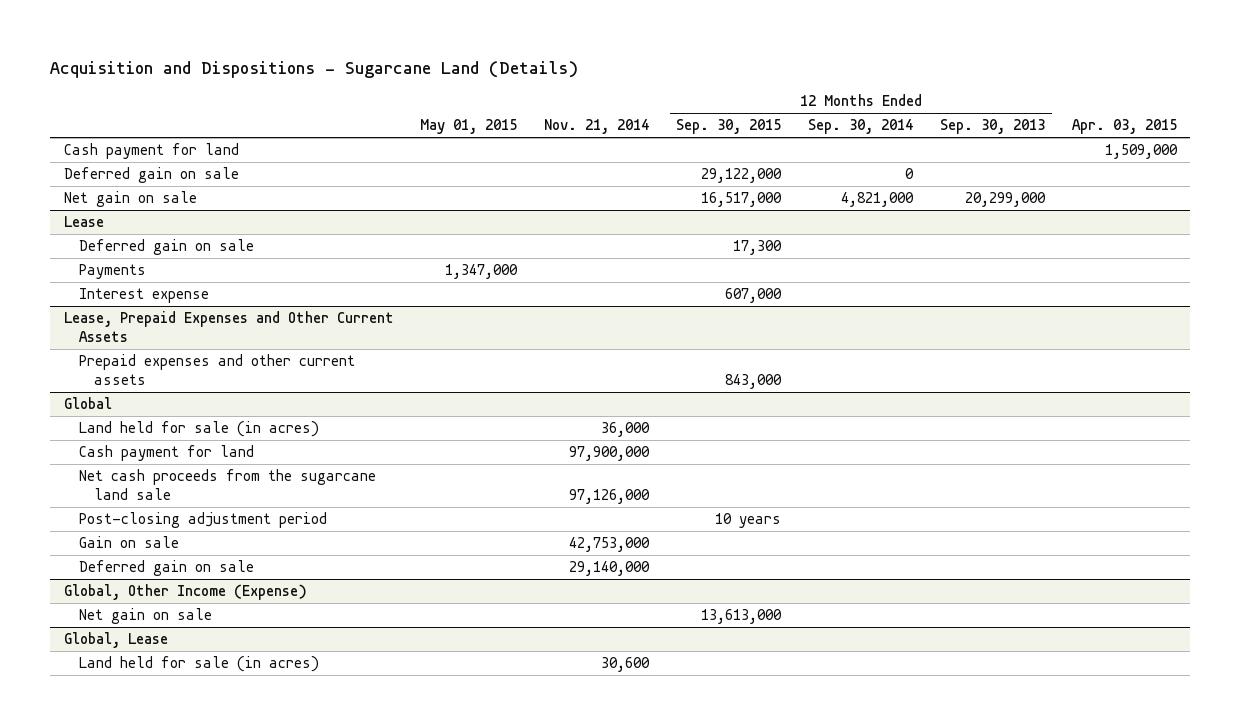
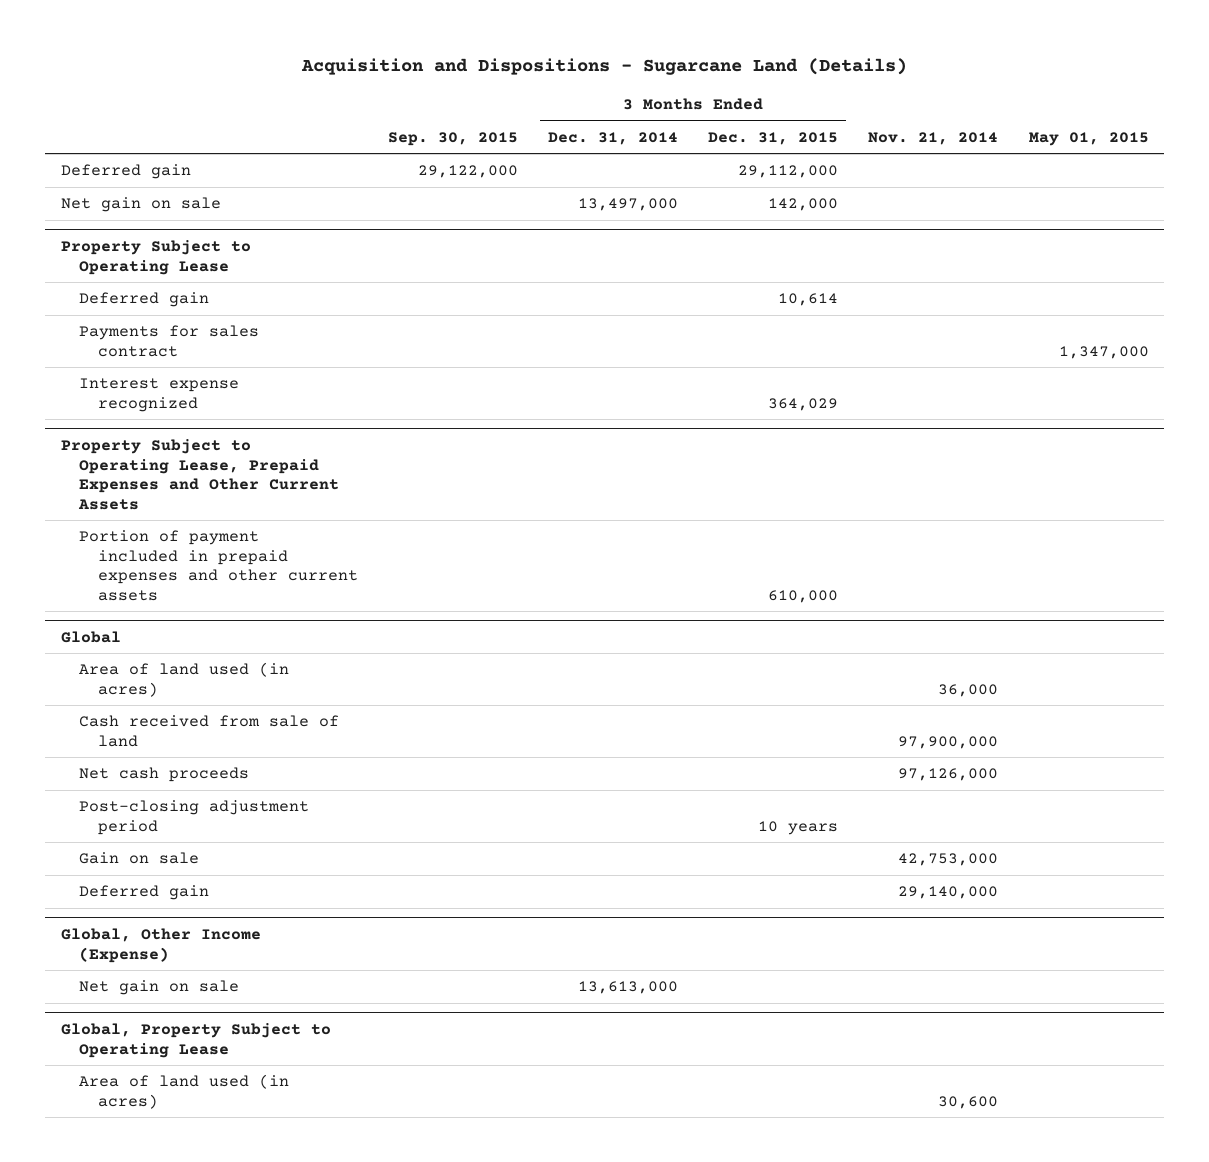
- | May 01, 2015 | Nov. 21, 2014 | 12 Months Ended Sep. 30, 2015 | 12 Months Ended Sep. 30, 2014 | 12 Months Ended Sep. 30, 2013 | Apr. 03, 2015
+ | Sep. 30, 2015 | 3 Months Ended Dec. 31, 2014 | 3 Months Ended Dec. 31, 2015 | Nov. 21, 2014 | May 01, 2015
- Cash payment for land | | | | | | 1,509,000
- Deferred gain on sale | | | 29,122,000 | 0 | |
+ Deferred gain | 29,122,000 | | 29,112,000 | |
- Lease
- Deferred gain on sale | | | 17,300 | | |
- Payments | 1,347,000 | | | | |
- Interest expense | | | 607,000 | | |
- Lease, Prepaid Expenses and Other Current Assets
- Prepaid expenses and other current assets | | | 843,000 | | |
+ Property Subject to Operating Lease
+ Deferred gain | | | 10,614 | |
+ Payments for sales contract | | | | | 1,347,000
+ Interest expense recognized | | | 364,029 | |
+ Property Subject to Operating Lease, Prepaid Expenses and Other Current Assets
+ Portion of payment included in prepaid expenses and other current assets | | | 610,000 | |
@ Global
- Land held for sale (in acres) | | 36,000 | | | |
- Cash payment for land | | 97,900,000 | | | |
- Net cash proceeds from the sugarcane land sale | | 97,126,000 | | | |
+ Area of land used (in acres) | | | | 36,000 |
+ Cash received from sale of land | | | | 97,900,000 |
+ Net cash proceeds | | | | 97,126,000 |
- Deferred gain on sale | | 29,140,000 | | | |
+ Deferred gain | | | | 29,140,000 |
- Global, Lease
- Land held for sale (in acres) | | 30,600 | | | |
+ Global, Property Subject to Operating Lease
+ Area of land used (in acres) | | | | 30,600 |

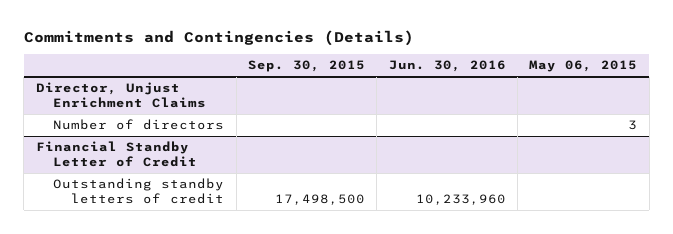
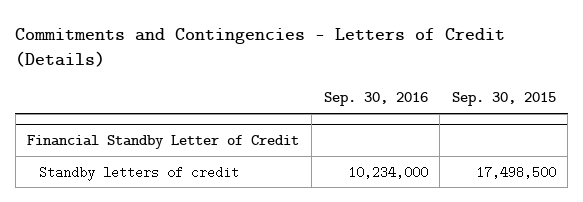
- Commitments and Contingencies (Details)
+ Commitments and Contingencies - Letters of Credit (Details)
- | Sep. 30, 2015 | Jun. 30, 2016 | May 06, 2015
+ | Sep. 30, 2016 | Sep. 30, 2015
- Director, Unjust Enrichment Claims
- Number of directors | | | 3
@ Financial Standby Letter of Credit
- Outstanding standby letters of credit | 17,498,500 | 10,233,960 |
+ Standby letters of credit | 10,234,000 | 17,498,500

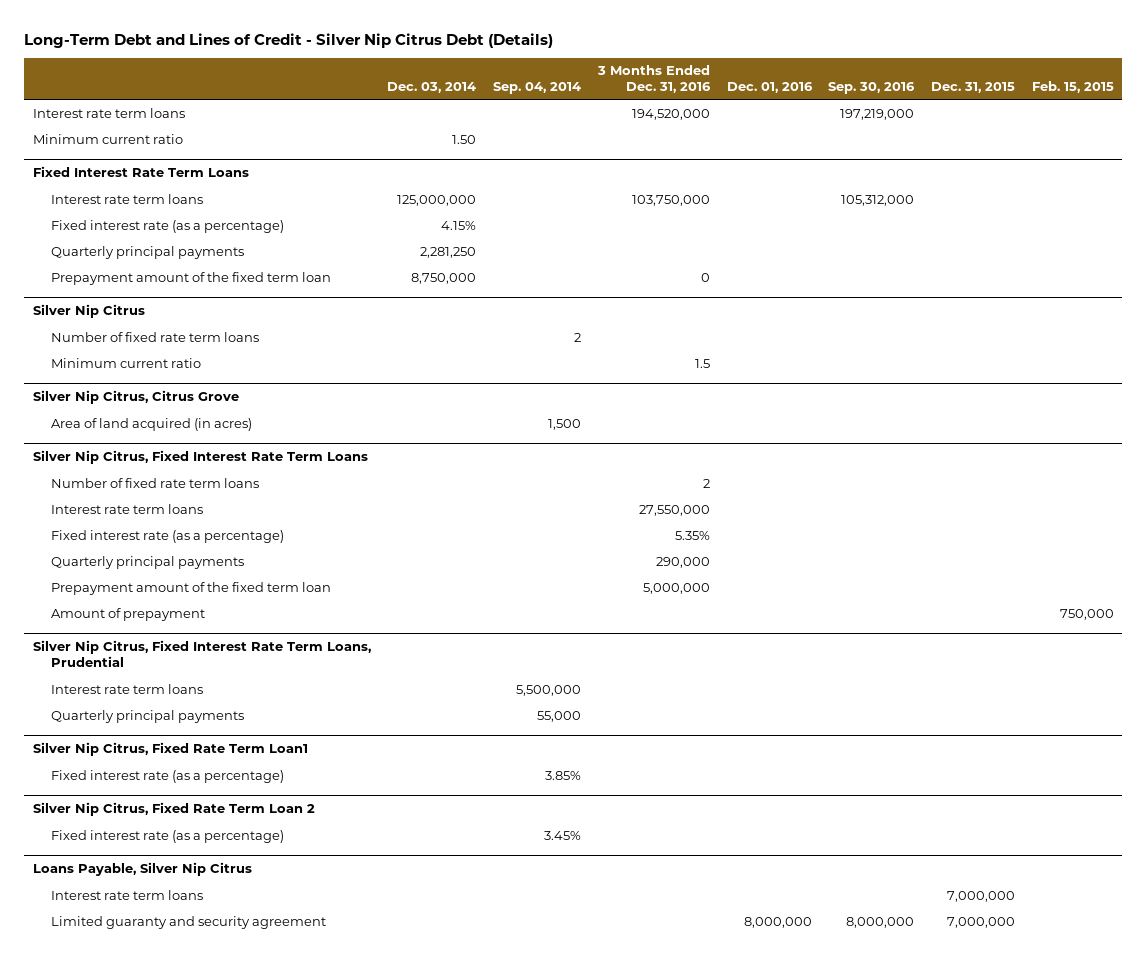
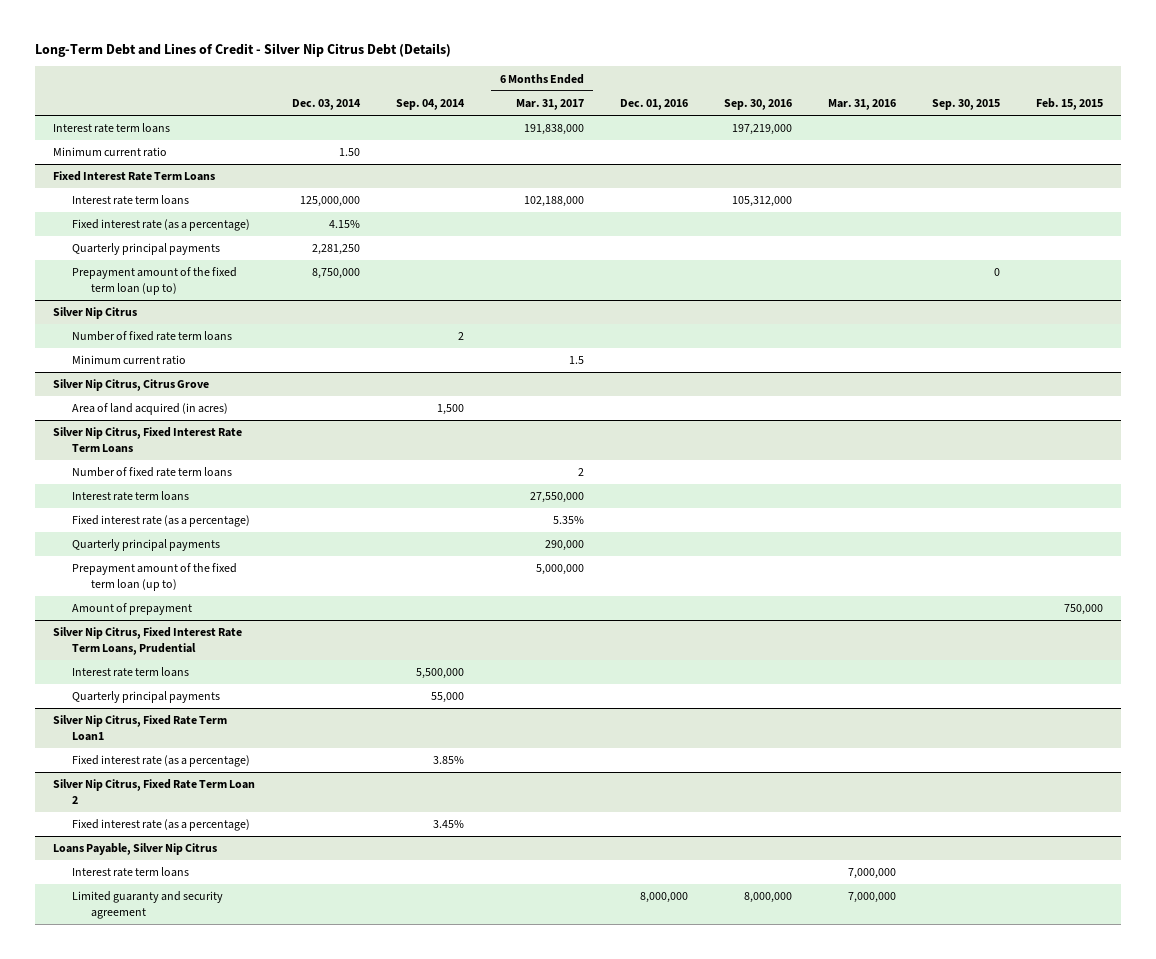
- | Dec. 03, 2014 | Sep. 04, 2014 | 3 Months Ended Dec. 31, 2016 | Dec. 01, 2016 | Sep. 30, 2016 | Dec. 31, 2015 | Feb. 15, 2015
+ | Dec. 03, 2014 | Sep. 04, 2014 | 6 Months Ended Mar. 31, 2017 | Dec. 01, 2016 | Sep. 30, 2016 | Mar. 31, 2016 | Sep. 30, 2015 | Feb. 15, 2015
@ Fixed Interest Rate Term Loans
- Prepayment amount of the fixed term loan | 8,750,000 | | 0 | | | |
+ Prepayment amount of the fixed term loan (up to) | 8,750,000 | | | | | | 0 |
@ Silver Nip Citrus, Fixed Interest Rate Term Loans
- Prepayment amount of the fixed term loan | | | 5,000,000 | | | |
+ Prepayment amount of the fixed term loan (up to) | | | 5,000,000 | | | | |

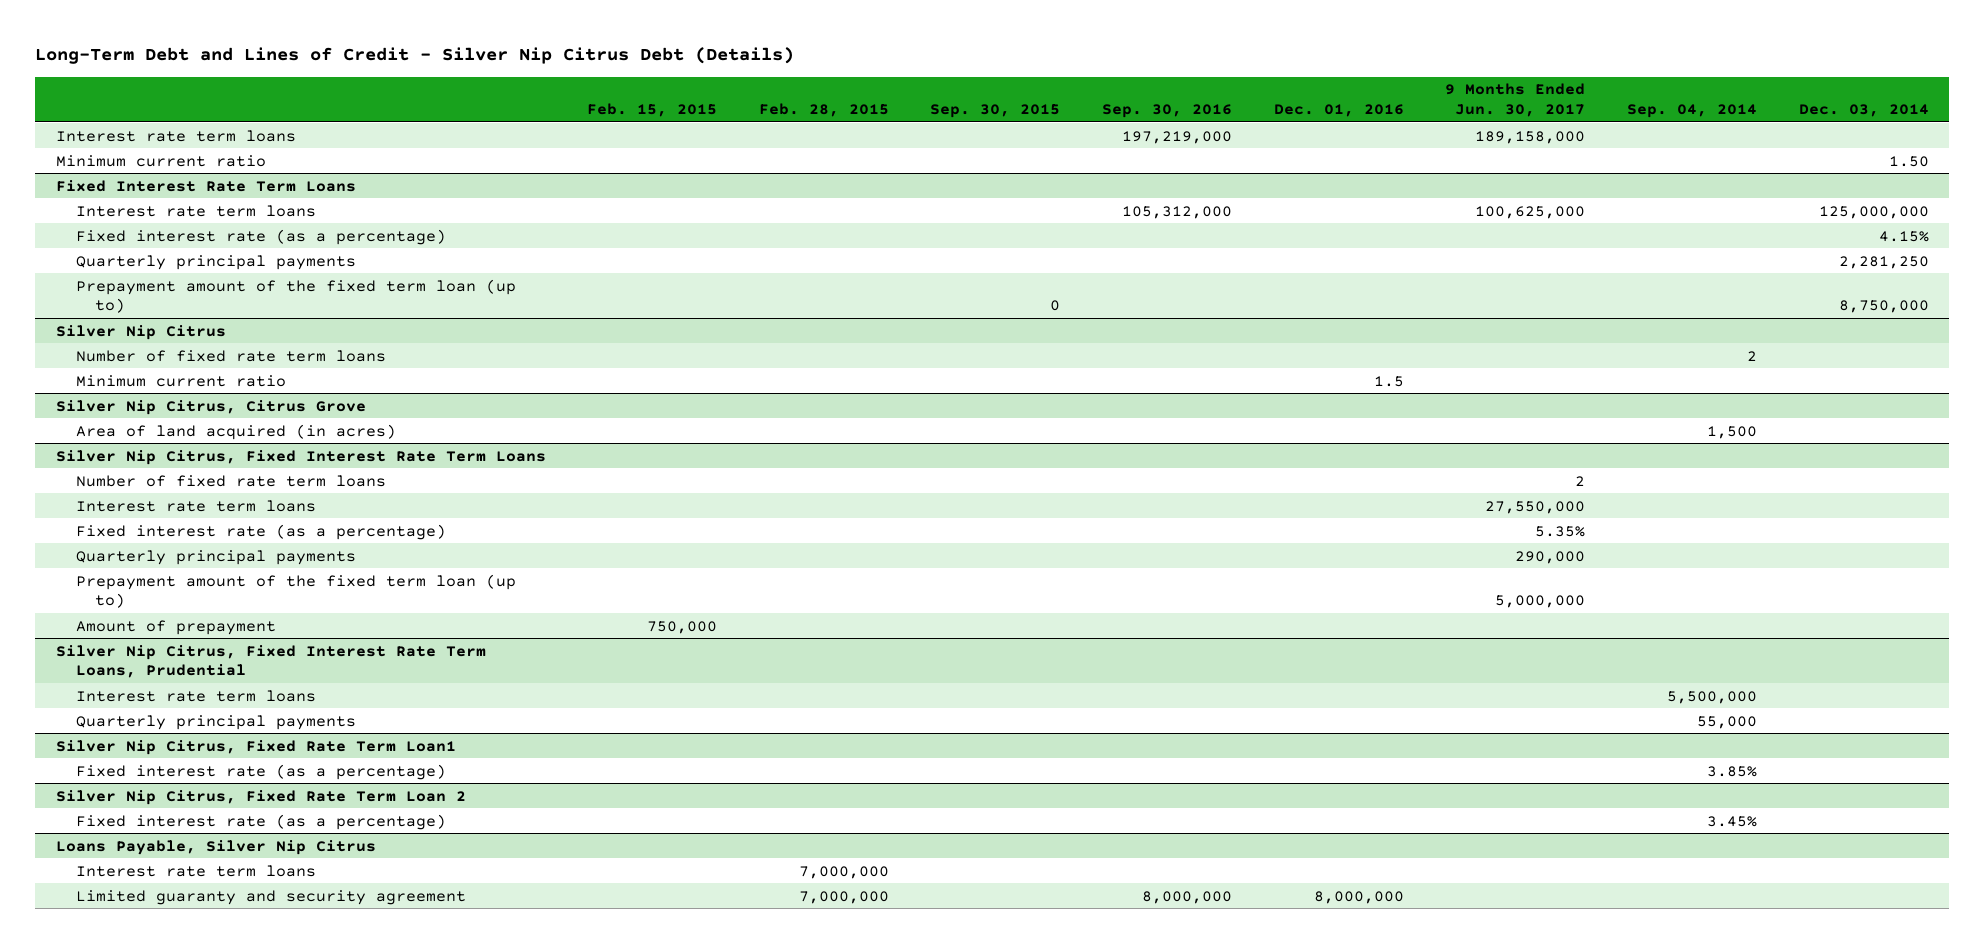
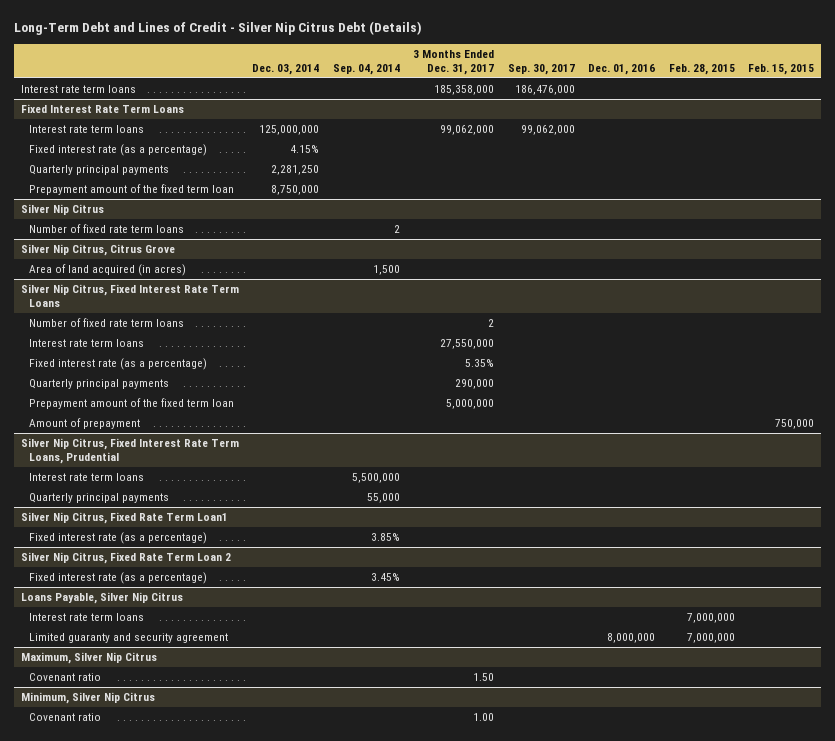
- | Feb. 15, 2015 | Feb. 28, 2015 | Sep. 30, 2015 | Sep. 30, 2016 | Dec. 01, 2016 | 9 Months Ended Jun. 30, 2017 | Sep. 04, 2014 | Dec. 03, 2014
+ | Dec. 03, 2014 | Sep. 04, 2014 | 3 Months Ended Dec. 31, 2017 | Sep. 30, 2017 | Dec. 01, 2016 | Feb. 28, 2015 | Feb. 15, 2015
- Minimum current ratio | | | | | | | | 1.50
@ Fixed Interest Rate Term Loans
- Prepayment amount of the fixed term loan (up to) | | | 0 | | | | | 8,750,000
+ Prepayment amount of the fixed term loan | 8,750,000 | | | | | |
@ Silver Nip Citrus
- Minimum current ratio | | | | | 1.5 | | |
@ Silver Nip Citrus, Fixed Interest Rate Term Loans
- Prepayment amount of the fixed term loan (up to) | | | | | | 5,000,000 | |
+ Prepayment amount of the fixed term loan | | | 5,000,000 | | | |
+ Maximum, Silver Nip Citrus
+ Covenant ratio | | | 1.50 | | | |
+ Minimum, Silver Nip Citrus
+ Covenant ratio | | | 1.00 | | | |

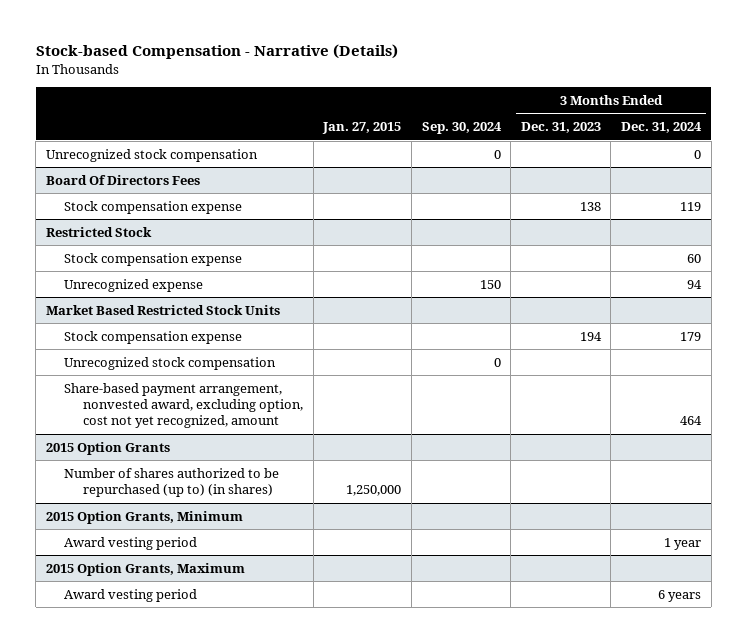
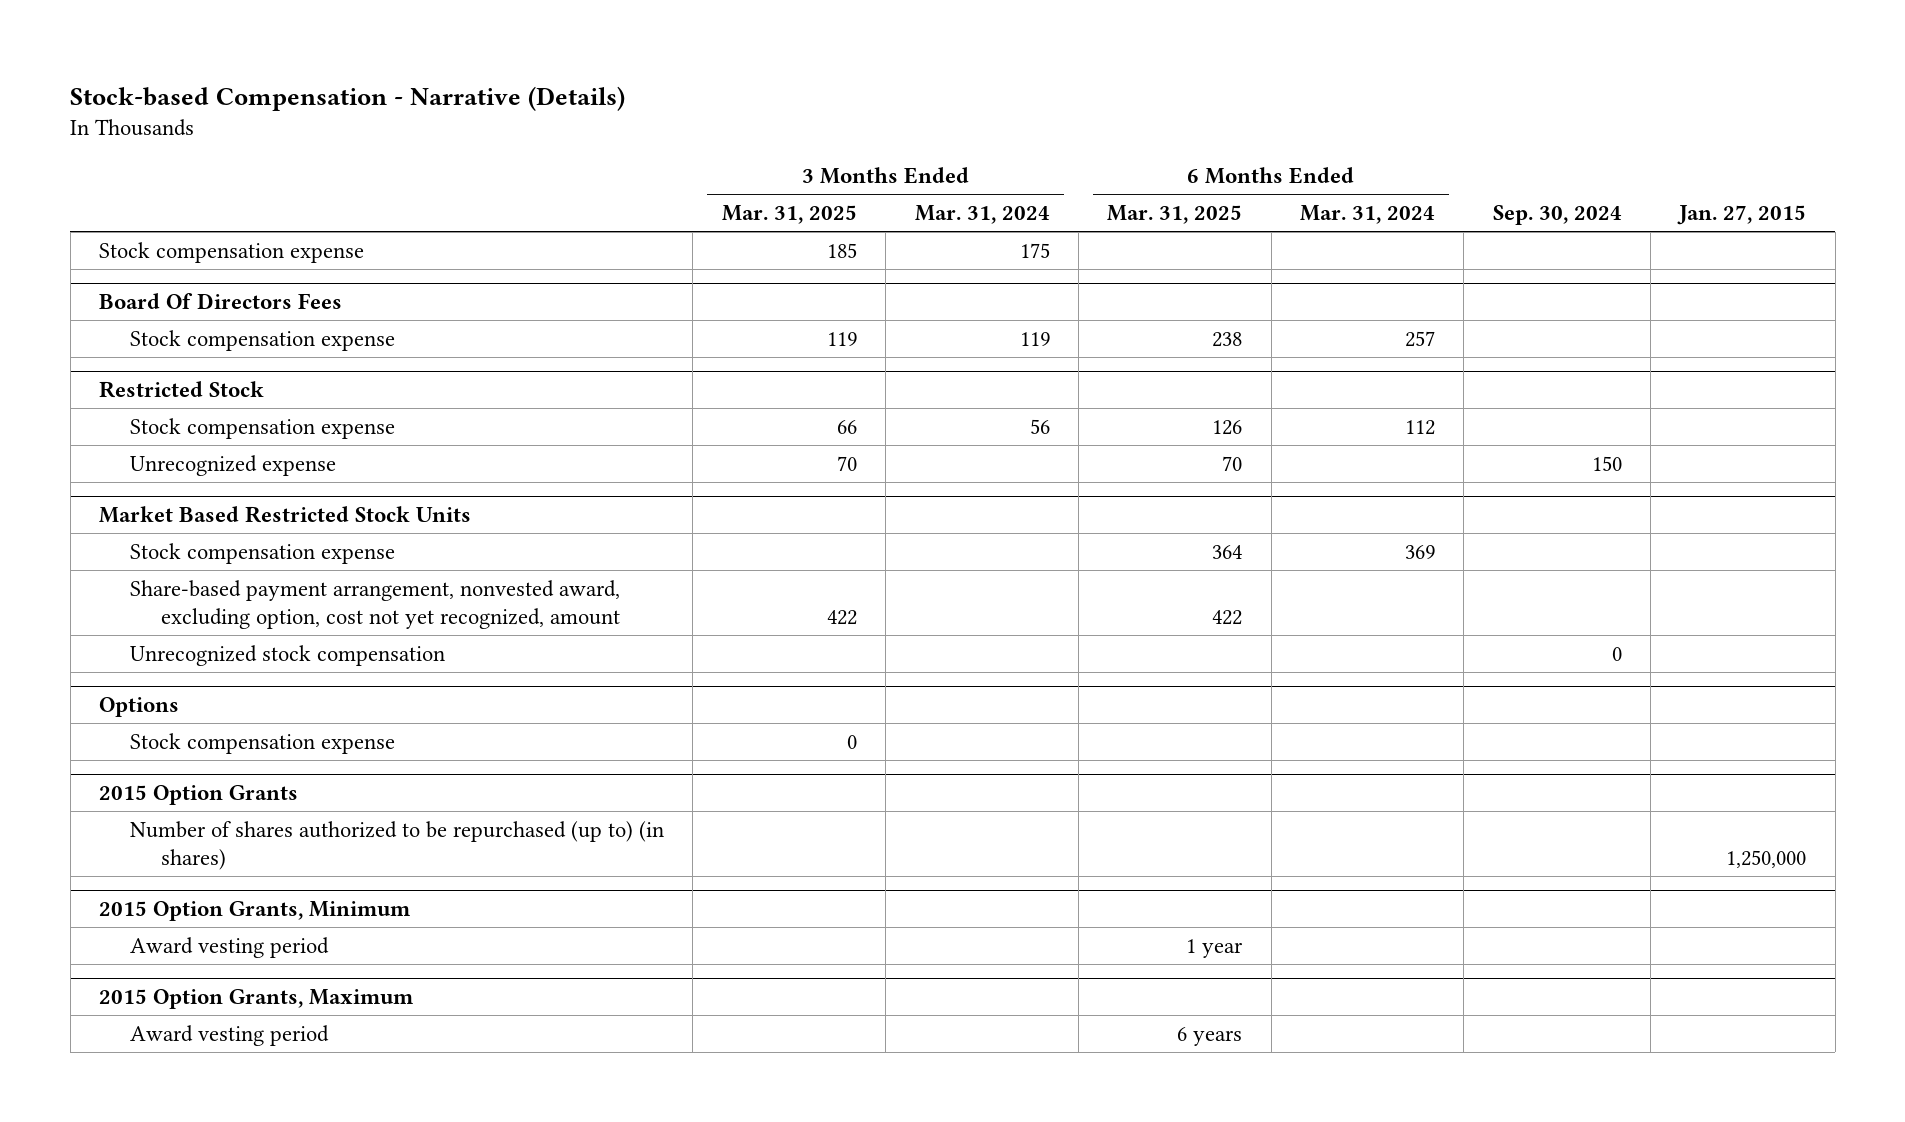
- | Jan. 27, 2015 | Sep. 30, 2024 | 3 Months Ended Dec. 31, 2023 | 3 Months Ended Dec. 31, 2024
+ | 3 Months Ended Mar. 31, 2025 | 3 Months Ended Mar. 31, 2024 | 6 Months Ended Mar. 31, 2025 | 6 Months Ended Mar. 31, 2024 | Sep. 30, 2024 | Jan. 27, 2015
- Unrecognized stock compensation | | 0 | | 0
+ Stock compensation expense | 185 | 175 | | | |
@ Market Based Restricted Stock Units
moved down: Unrecognized stock compensation | | | | | 0 |
+ Options
+ Stock compensation expense | 0 | | | | |

